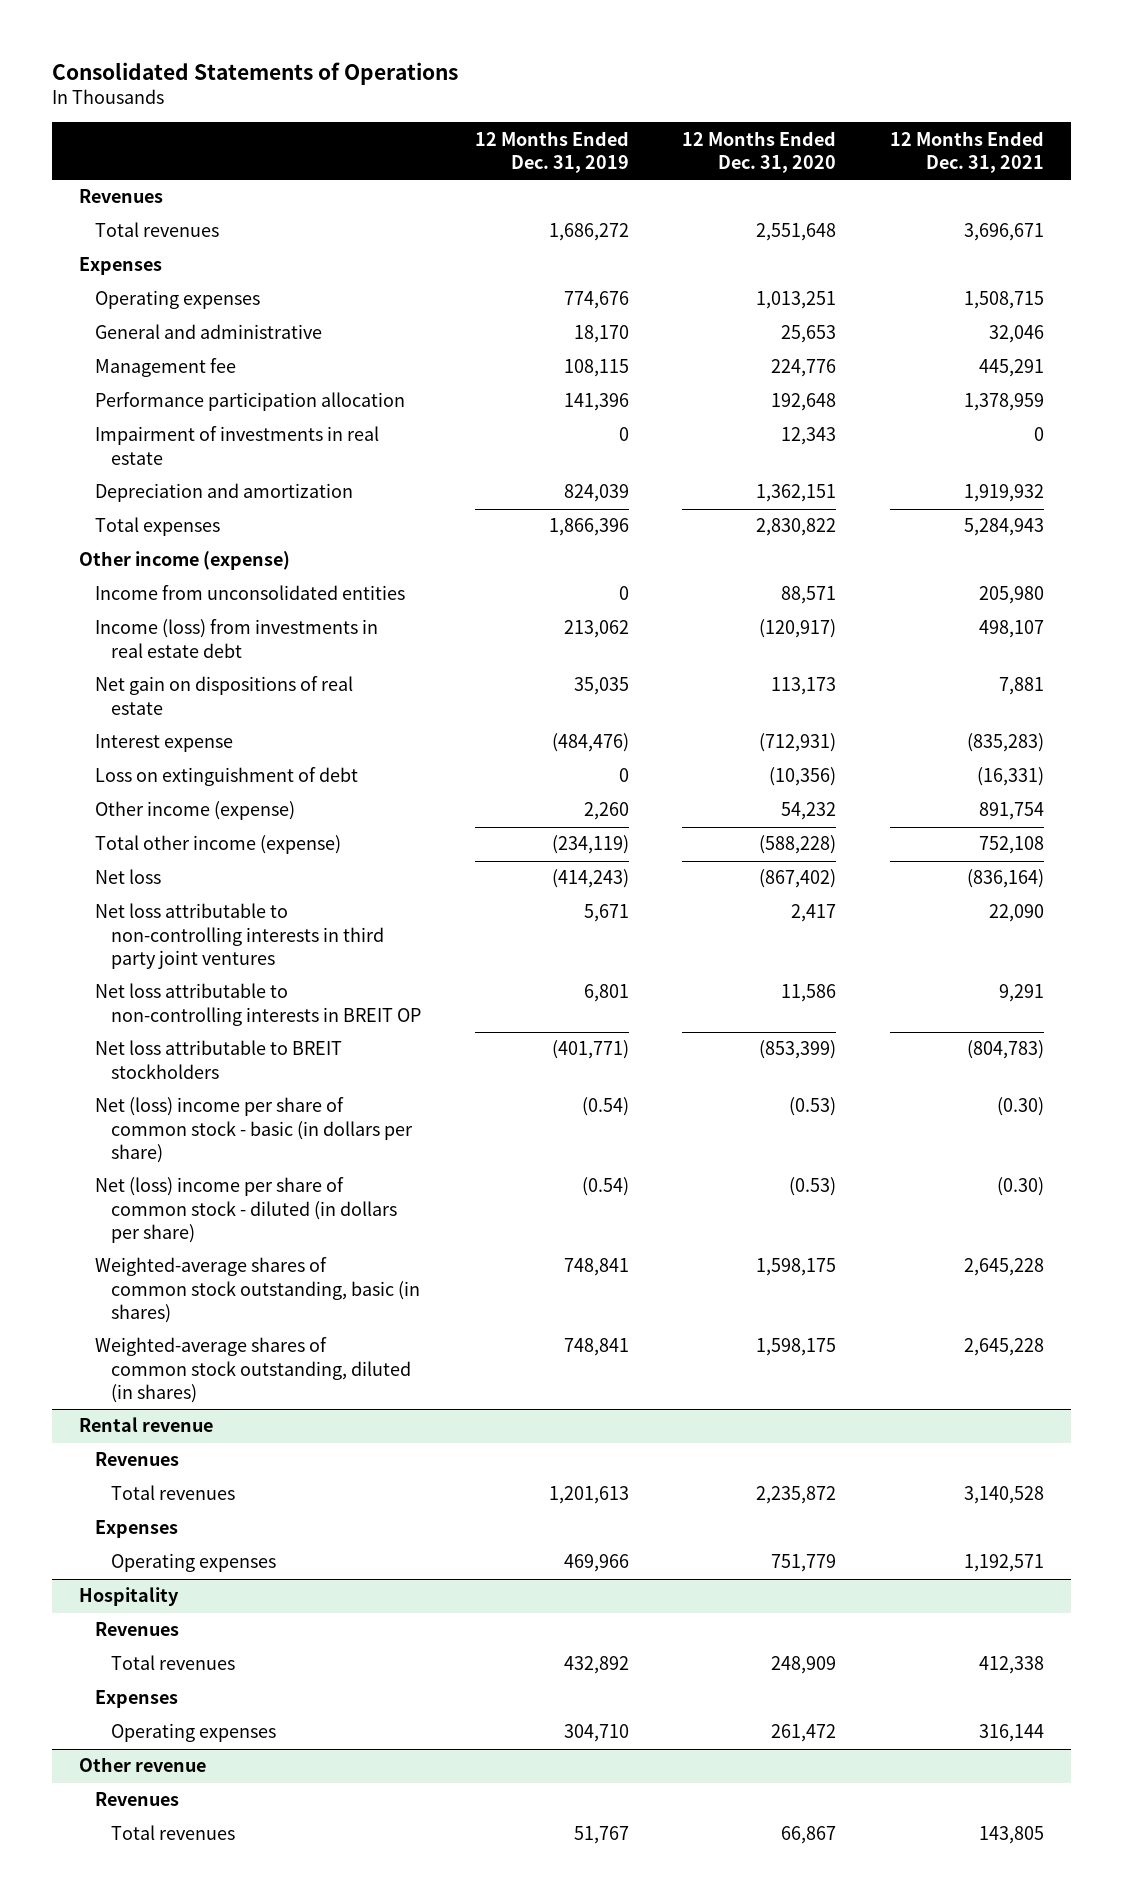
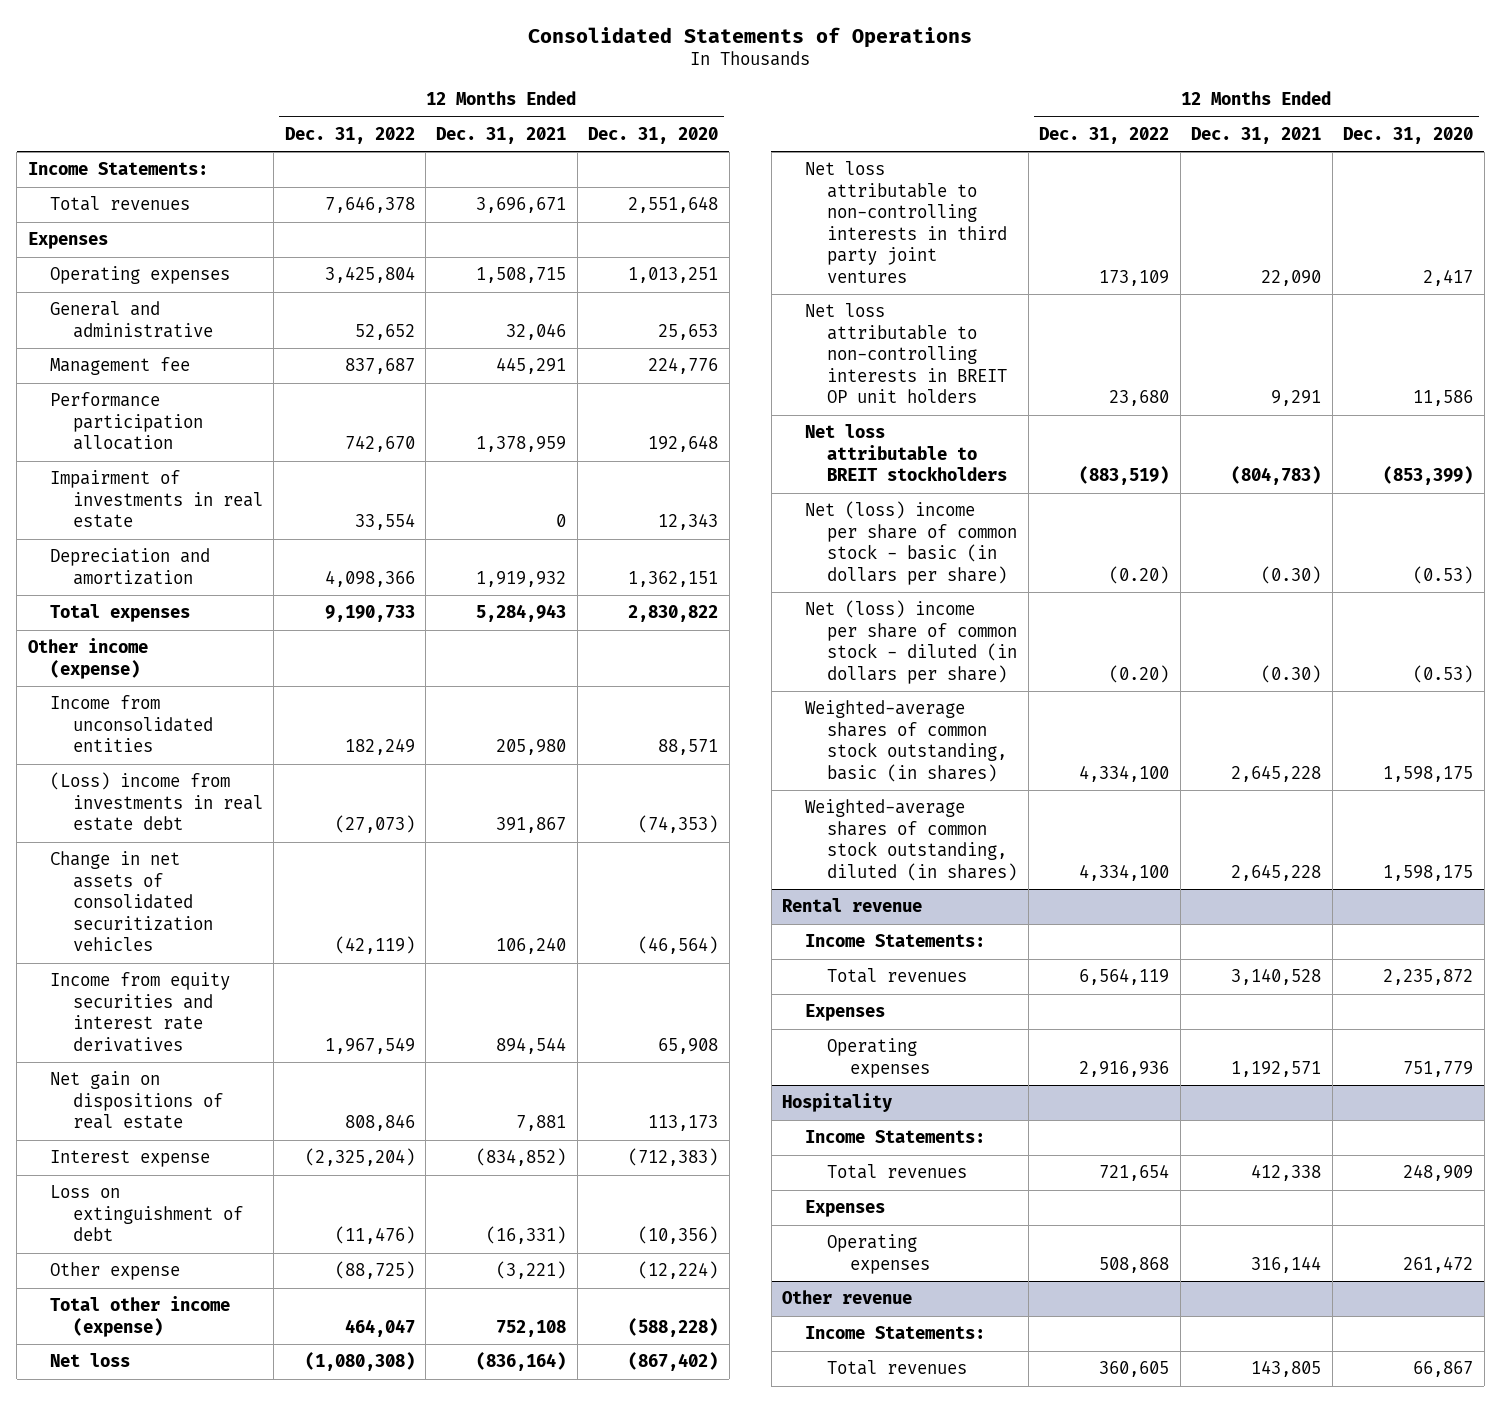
- | 12 Months Ended Dec. 31, 2019 | 12 Months Ended Dec. 31, 2020 | 12 Months Ended Dec. 31, 2021
+ | 12 Months Ended Dec. 31, 2022 | 12 Months Ended Dec. 31, 2021 | 12 Months Ended Dec. 31, 2020
- Revenues
+ Income Statements:
- Income (loss) from investments in real estate debt | 213,062 | (120,917) | 498,107
+ (Loss) income from investments in real estate debt | (27,073) | 391,867 | (74,353)
+ Change in net assets of consolidated securitization vehicles | (42,119) | 106,240 | (46,564)
+ Income from equity securities and interest rate derivatives | 1,967,549 | 894,544 | 65,908
- Interest expense | (484,476) | (712,931) | (835,283)
+ Interest expense | (2,325,204) | (834,852) | (712,383)
- Other income (expense) | 2,260 | 54,232 | 891,754
+ Other expense | (88,725) | (3,221) | (12,224)
- Net loss attributable to non-controlling interests in BREIT OP | 6,801 | 11,586 | 9,291
+ Net loss attributable to non-controlling interests in BREIT OP unit holders | 23,680 | 9,291 | 11,586
@ Rental revenue
- Revenues
+ Income Statements:
@ Hospitality
- Revenues
+ Income Statements:
@ Other revenue
- Revenues
+ Income Statements:

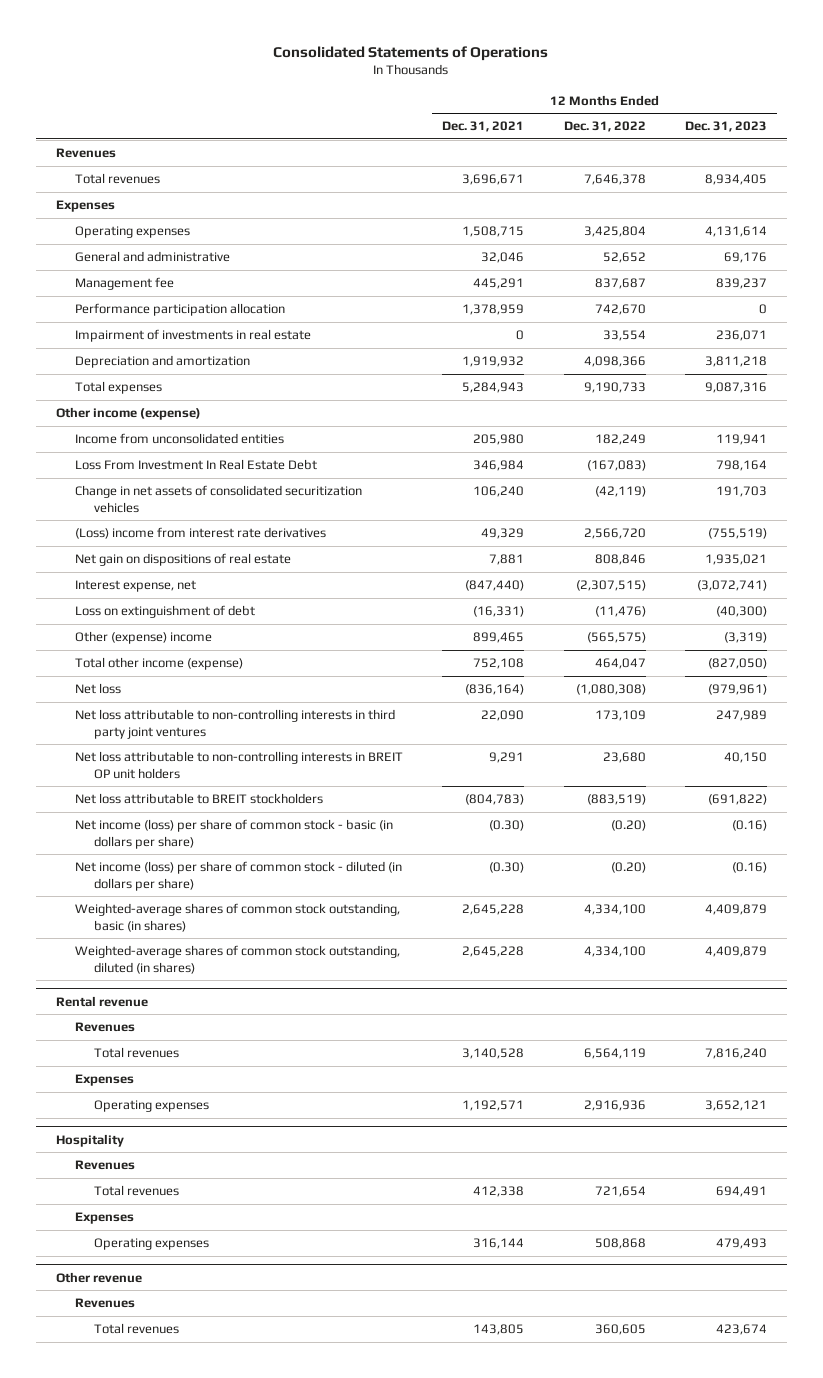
- | 12 Months Ended Dec. 31, 2022 | 12 Months Ended Dec. 31, 2021 | 12 Months Ended Dec. 31, 2020
+ | 12 Months Ended Dec. 31, 2021 | 12 Months Ended Dec. 31, 2022 | 12 Months Ended Dec. 31, 2023
- Income Statements:
+ Revenues
- (Loss) income from investments in real estate debt | (27,073) | 391,867 | (74,353)
+ Loss From Investment In Real Estate Debt | 346,984 | (167,083) | 798,164
- Income from equity securities and interest rate derivatives | 1,967,549 | 894,544 | 65,908
+ (Loss) income from interest rate derivatives | 49,329 | 2,566,720 | (755,519)
- Interest expense | (2,325,204) | (834,852) | (712,383)
+ Interest expense, net | (847,440) | (2,307,515) | (3,072,741)
- Other expense | (88,725) | (3,221) | (12,224)
+ Other (expense) income | 899,465 | (565,575) | (3,319)
- Net (loss) income per share of common stock - basic (in dollars per share) | (0.20) | (0.30) | (0.53)
- Net (loss) income per share of common stock - diluted (in dollars per share) | (0.20) | (0.30) | (0.53)
+ Net income (loss) per share of common stock - basic (in dollars per share) | (0.30) | (0.20) | (0.16)
+ Net income (loss) per share of common stock - diluted (in dollars per share) | (0.30) | (0.20) | (0.16)
@ Rental revenue
- Income Statements:
+ Revenues
@ Hospitality
- Income Statements:
+ Revenues
@ Other revenue
- Income Statements:
+ Revenues

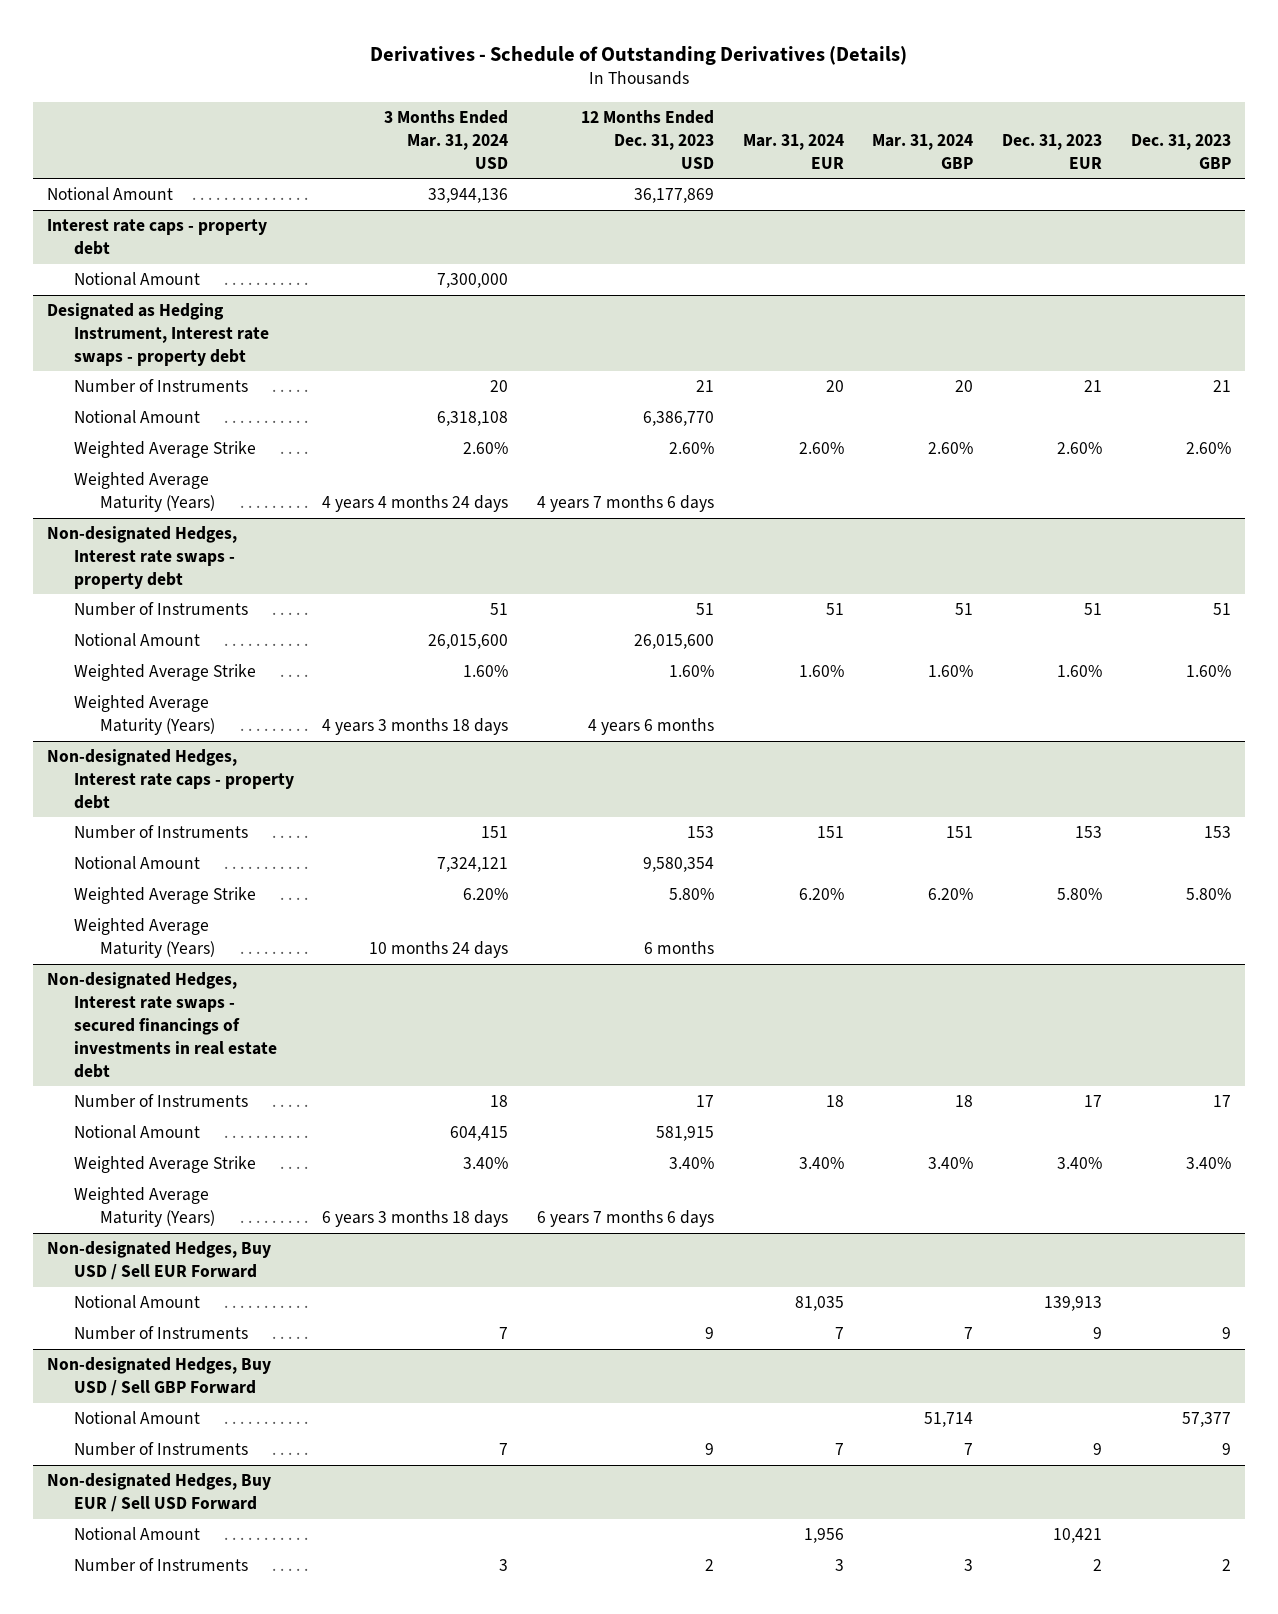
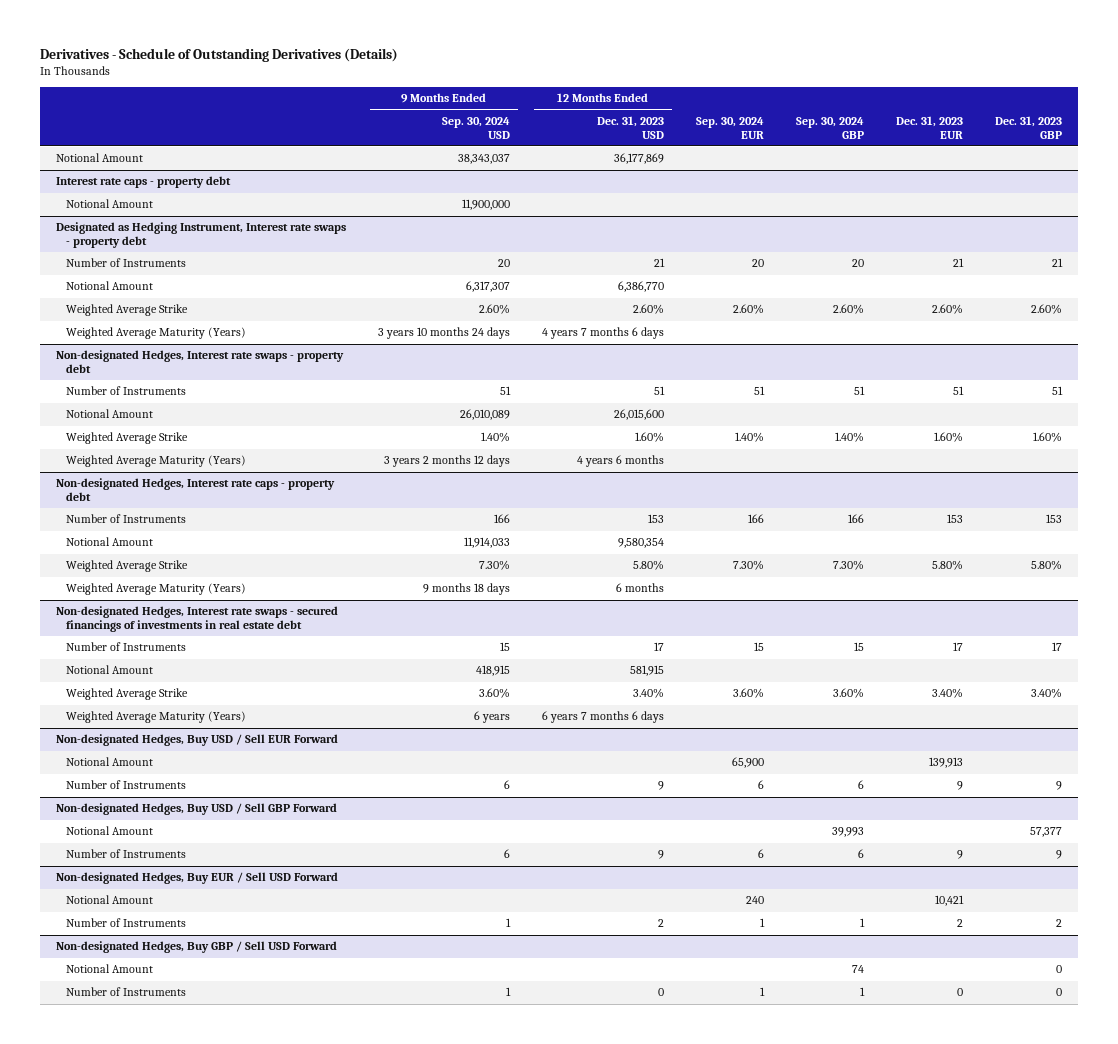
- | 3 Months Ended Mar. 31, 2024 USD | 12 Months Ended Dec. 31, 2023 USD | Mar. 31, 2024 EUR | Mar. 31, 2024 GBP | Dec. 31, 2023 EUR | Dec. 31, 2023 GBP
+ | 9 Months Ended Sep. 30, 2024 USD | 12 Months Ended Dec. 31, 2023 USD | Sep. 30, 2024 EUR | Sep. 30, 2024 GBP | Dec. 31, 2023 EUR | Dec. 31, 2023 GBP
+ Non-designated Hedges, Buy GBP / Sell USD Forward
+ Notional Amount | | | | 74 | | 0
+ Number of Instruments | 1 | 0 | 1 | 1 | 0 | 0

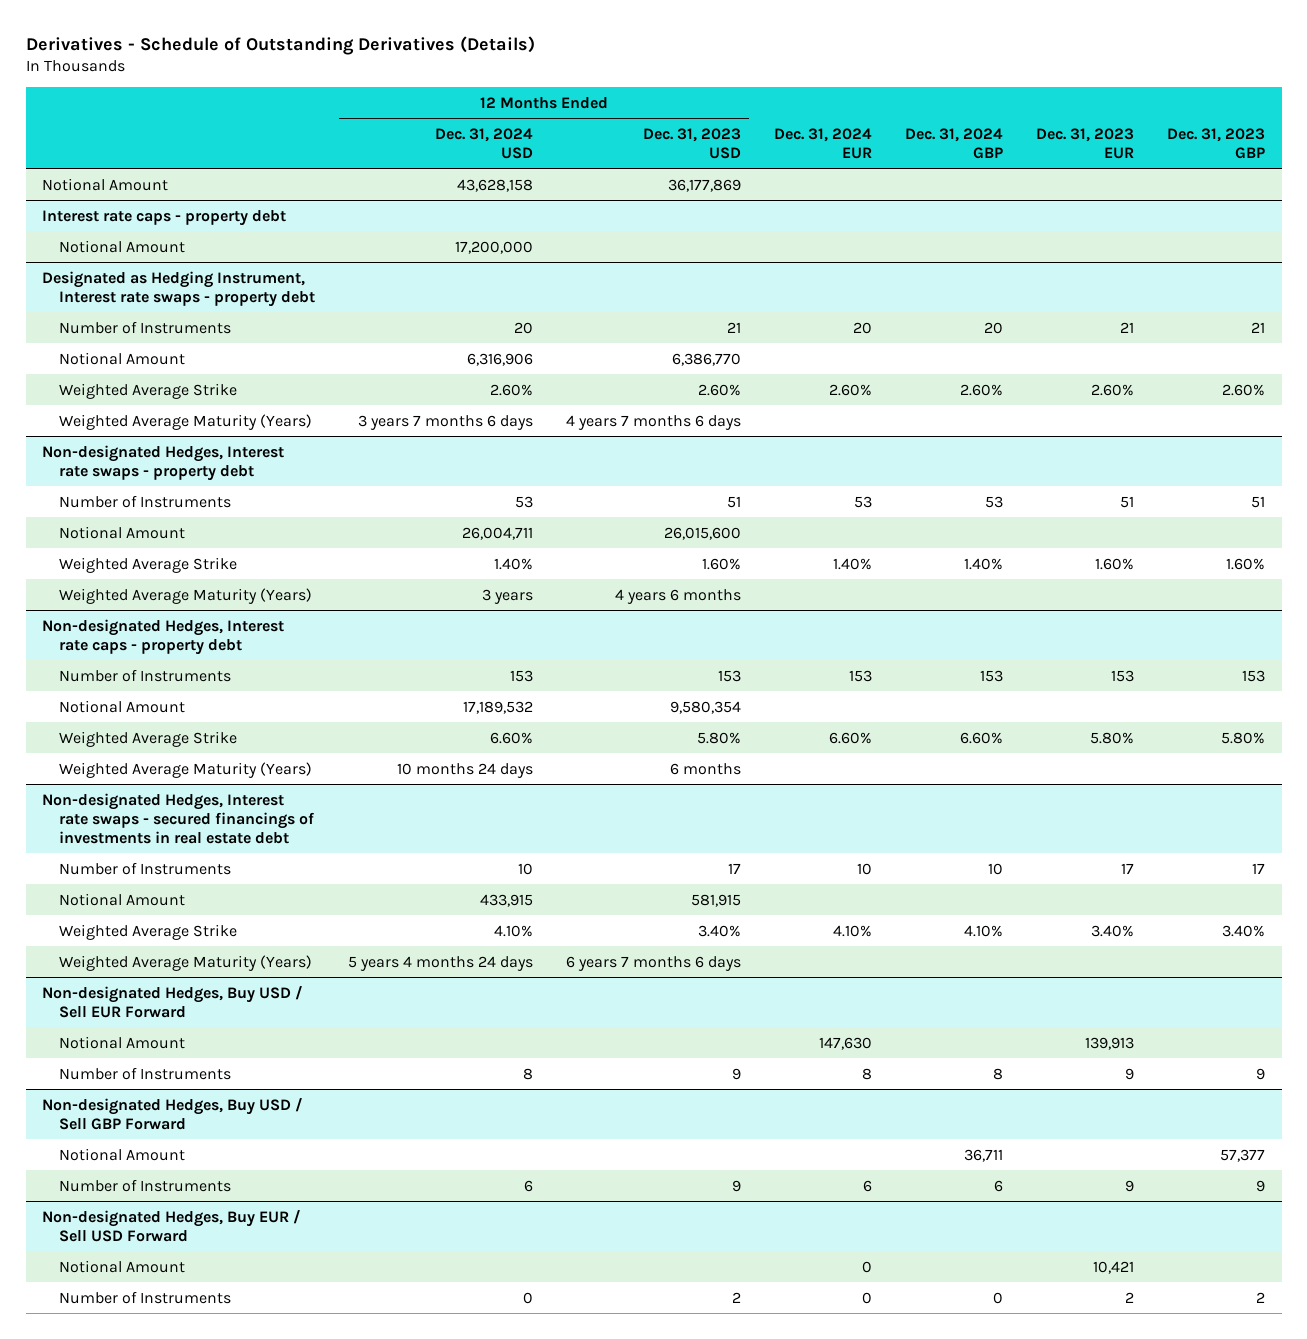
- | 9 Months Ended Sep. 30, 2024 USD | 12 Months Ended Dec. 31, 2023 USD | Sep. 30, 2024 EUR | Sep. 30, 2024 GBP | Dec. 31, 2023 EUR | Dec. 31, 2023 GBP
+ | 12 Months Ended Dec. 31, 2024 USD | 12 Months Ended Dec. 31, 2023 USD | Dec. 31, 2024 EUR | Dec. 31, 2024 GBP | Dec. 31, 2023 EUR | Dec. 31, 2023 GBP
- Non-designated Hedges, Buy GBP / Sell USD Forward
- Notional Amount | | | | 74 | | 0
- Number of Instruments | 1 | 0 | 1 | 1 | 0 | 0

